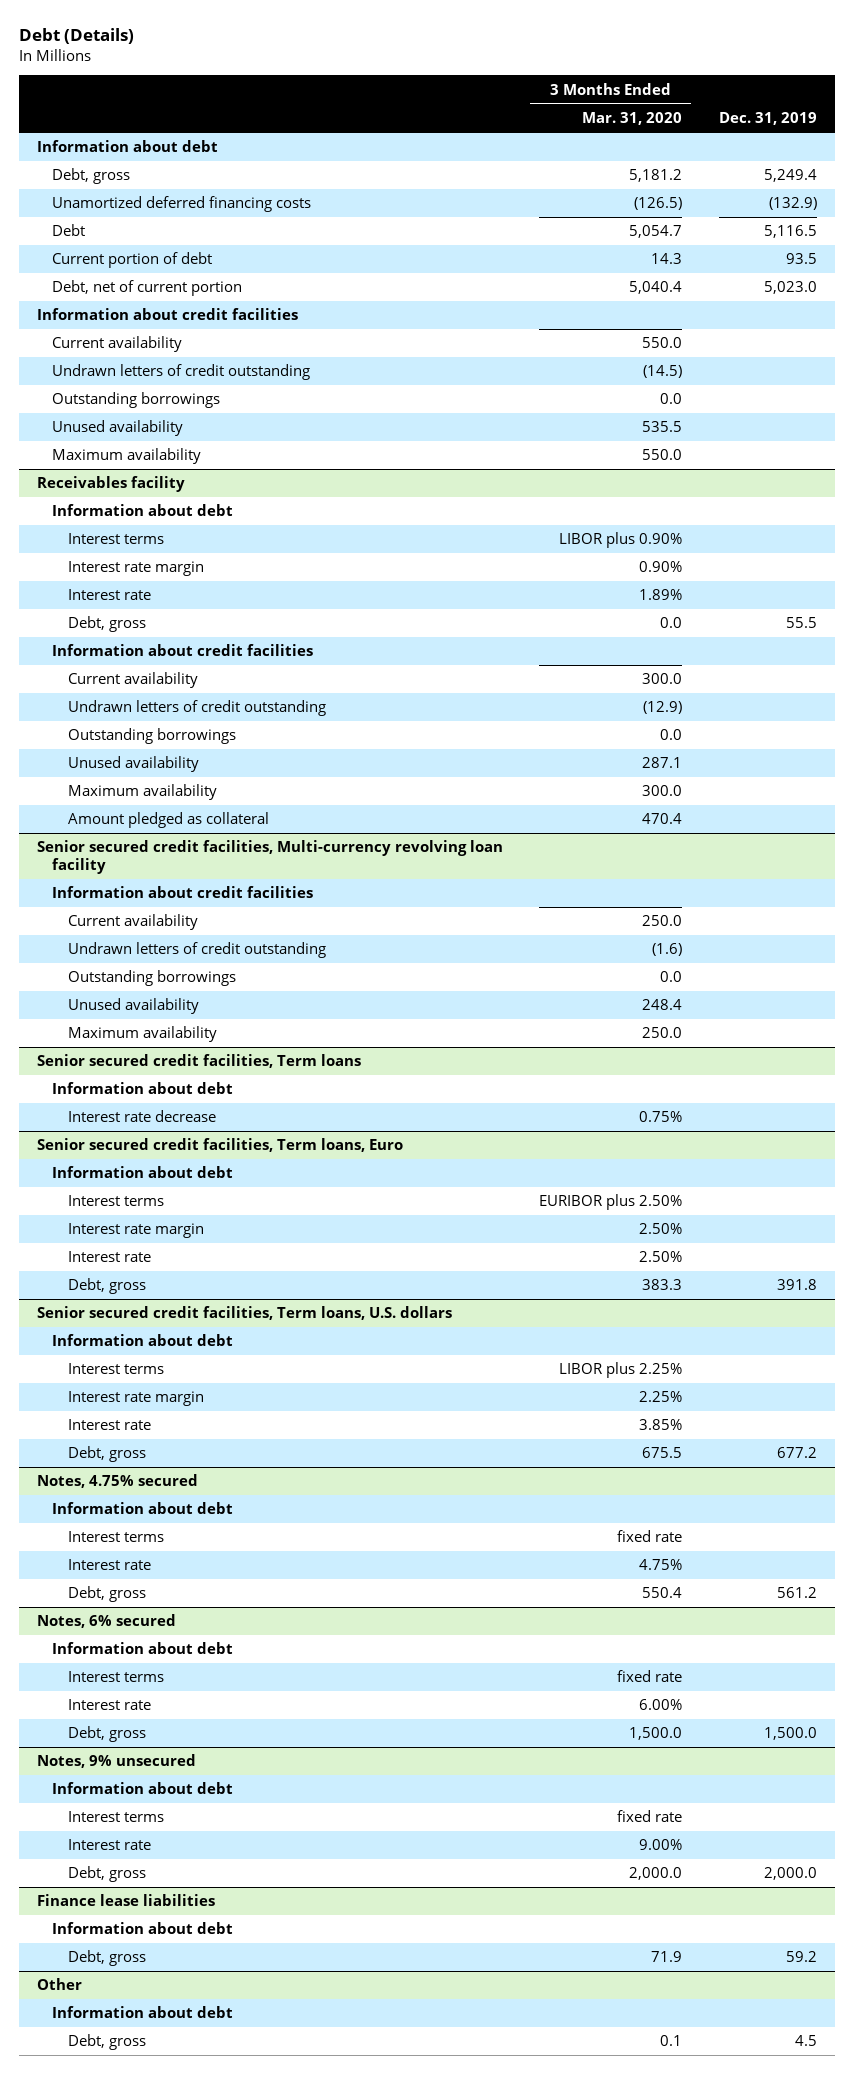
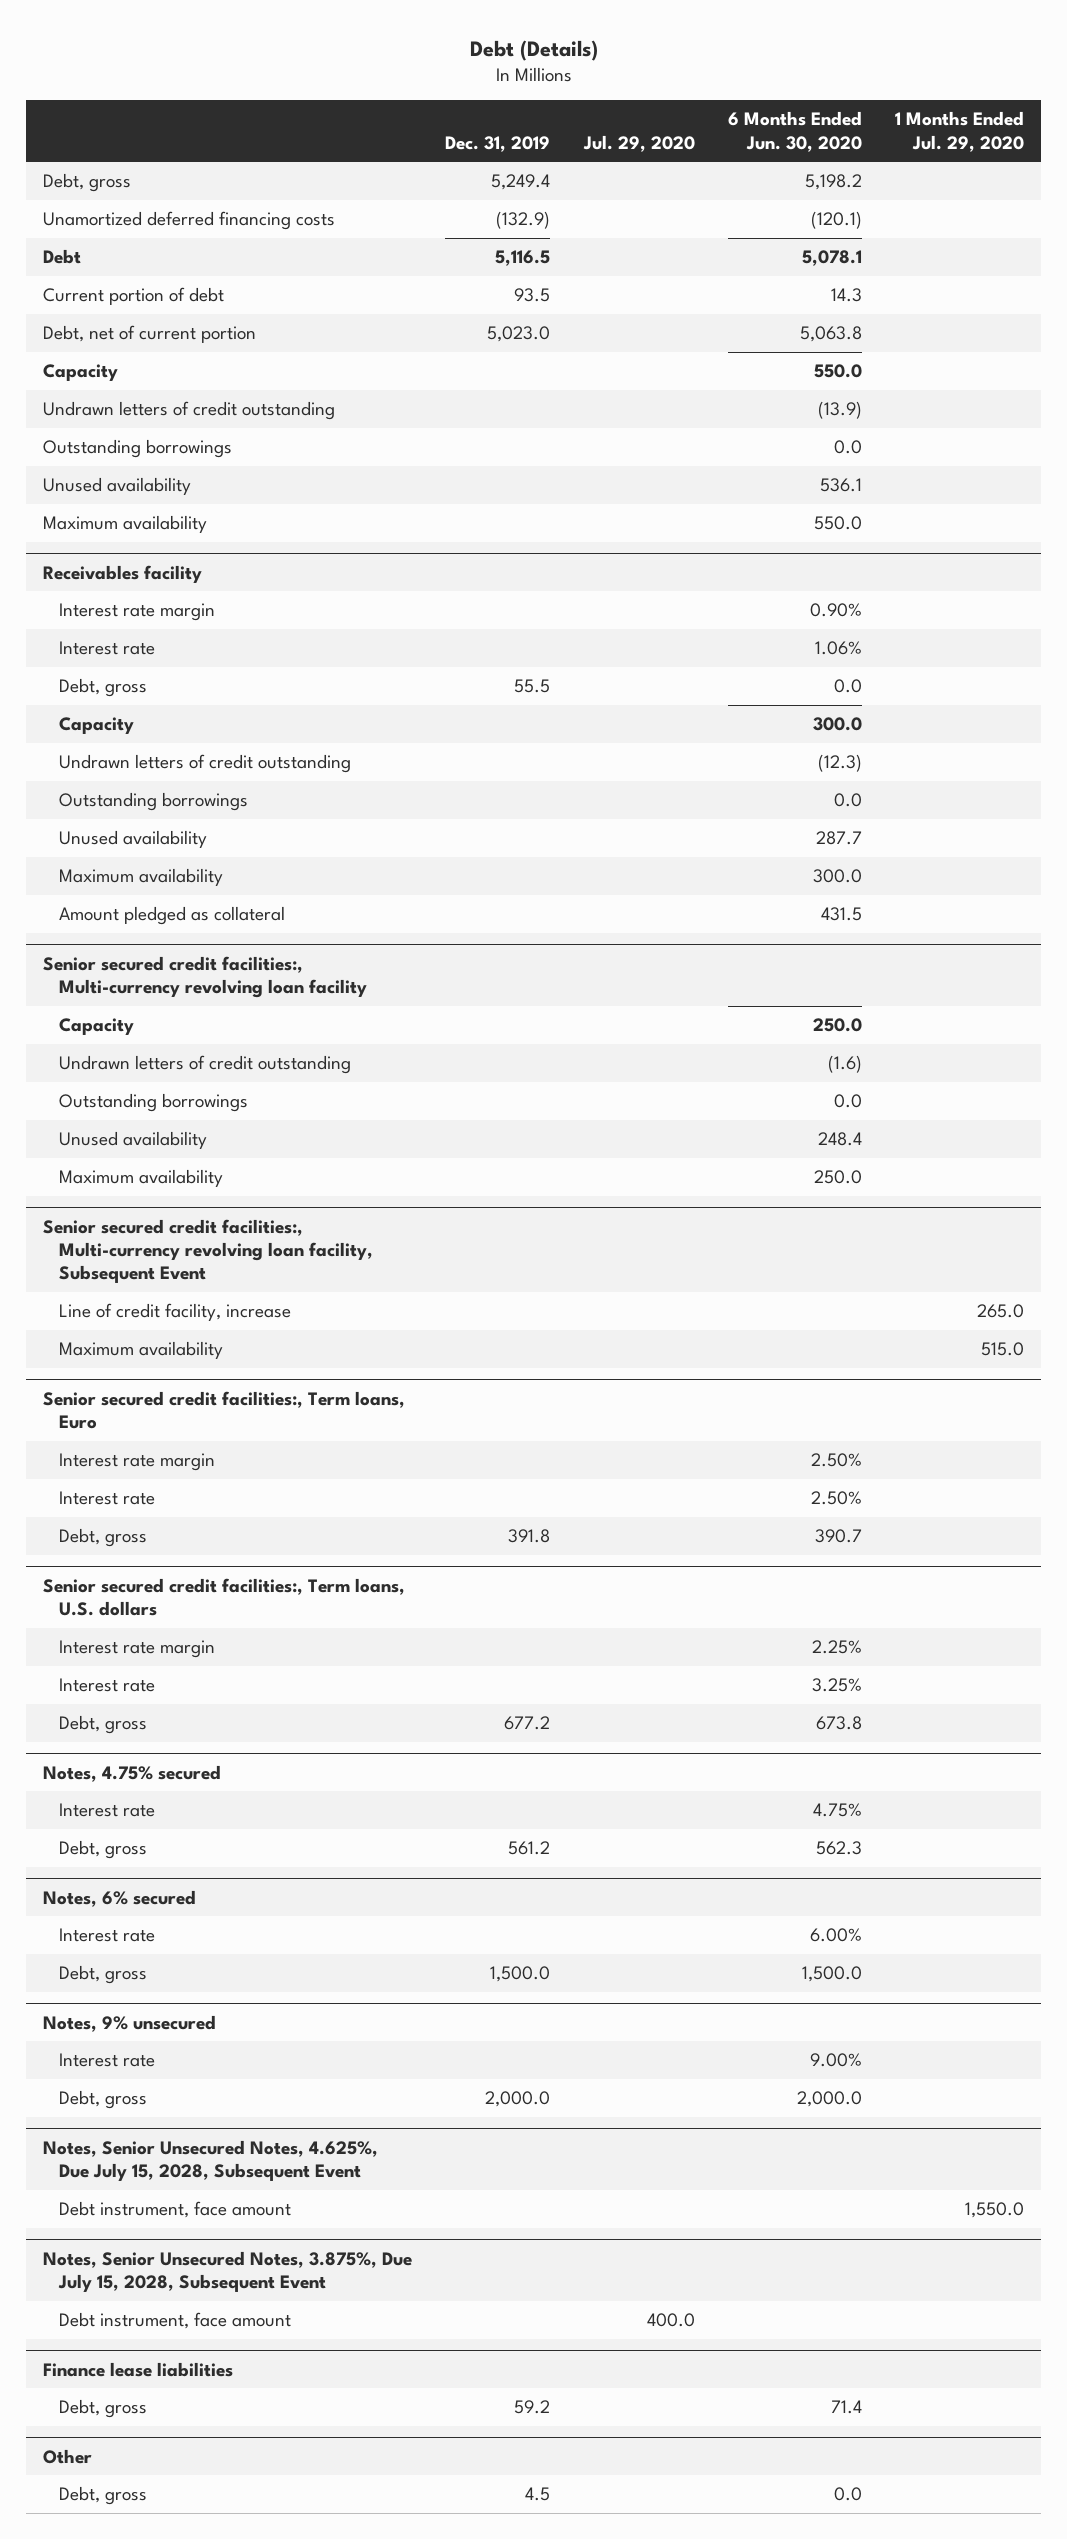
- | 3 Months Ended Mar. 31, 2020 | Dec. 31, 2019
+ | Dec. 31, 2019 | Jul. 29, 2020 | 6 Months Ended Jun. 30, 2020 | 1 Months Ended Jul. 29, 2020
- Information about debt
- Information about credit facilities
- Current availability | 550.0 |
+ Capacity | | | 550.0 |
@ Receivables facility
- Information about debt
- Interest terms | LIBOR plus 0.90% |
- Information about credit facilities
- Current availability | 300.0 |
+ Capacity | | | 300.0 |
- Senior secured credit facilities, Multi-currency revolving loan facility
- Information about credit facilities
- Current availability | 250.0 |
+ Senior secured credit facilities:, Multi-currency revolving loan facility
+ Capacity | | | 250.0 |
- Senior secured credit facilities, Term loans
- Information about debt
- Interest rate decrease | 0.75% |
- Senior secured credit facilities, Term loans, Euro
- Information about debt
- Interest terms | EURIBOR plus 2.50% |
+ Senior secured credit facilities:, Multi-currency revolving loan facility, Subsequent Event
+ Line of credit facility, increase | | | | 265.0
+ Maximum availability | | | | 515.0
+ Senior secured credit facilities:, Term loans, Euro
- Senior secured credit facilities, Term loans, U.S. dollars
- Information about debt
- Interest terms | LIBOR plus 2.25% |
+ Senior secured credit facilities:, Term loans, U.S. dollars
@ Notes, 4.75% secured
- Information about debt
- Interest terms | fixed rate |
@ Notes, 6% secured
- Information about debt
- Interest terms | fixed rate |
@ Notes, 9% unsecured
- Information about debt
- Interest terms | fixed rate |
+ Notes, Senior Unsecured Notes, 4.625%, Due July 15, 2028, Subsequent Event
+ Debt instrument, face amount | | | | 1,550.0
+ Notes, Senior Unsecured Notes, 3.875%, Due July 15, 2028, Subsequent Event
+ Debt instrument, face amount | | 400.0 | |
@ Finance lease liabilities
- Information about debt
@ Other
- Information about debt

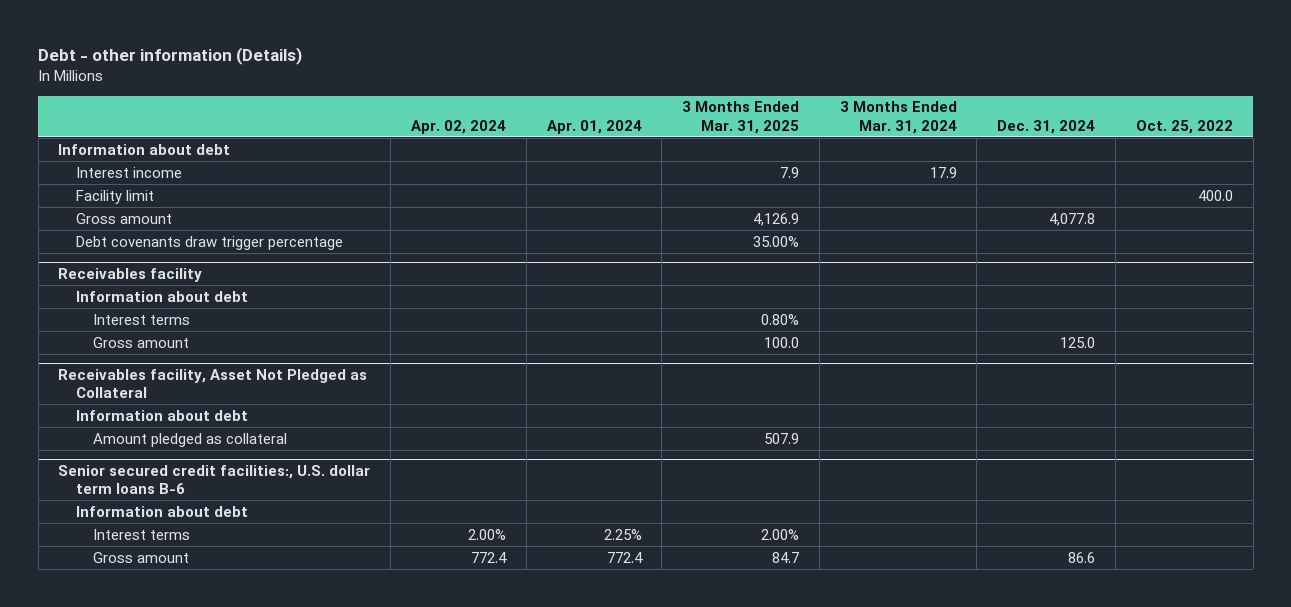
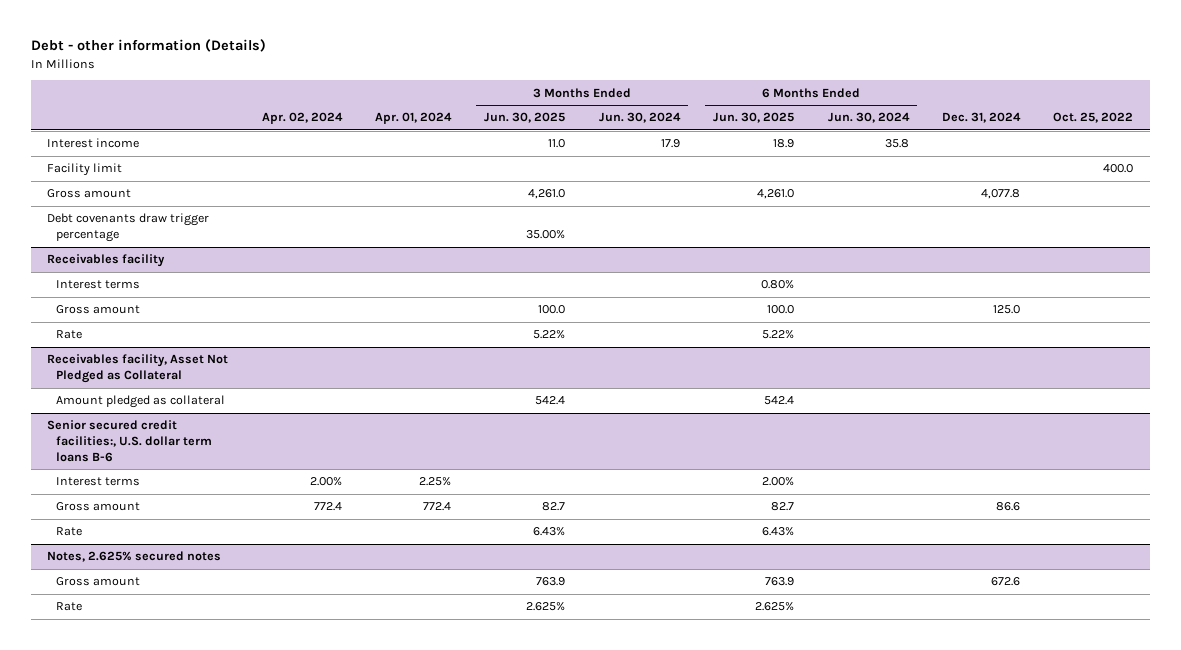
- | Apr. 02, 2024 | Apr. 01, 2024 | 3 Months Ended Mar. 31, 2025 | 3 Months Ended Mar. 31, 2024 | Dec. 31, 2024 | Oct. 25, 2022
+ | Apr. 02, 2024 | Apr. 01, 2024 | 3 Months Ended Jun. 30, 2025 | 3 Months Ended Jun. 30, 2024 | 6 Months Ended Jun. 30, 2025 | 6 Months Ended Jun. 30, 2024 | Dec. 31, 2024 | Oct. 25, 2022
- Information about debt
@ Receivables facility
- Information about debt
+ Rate | | | 5.22% | | 5.22% | | |
@ Receivables facility, Asset Not Pledged as Collateral
- Information about debt
@ Senior secured credit facilities:, U.S. dollar term loans B-6
- Information about debt
+ Rate | | | 6.43% | | 6.43% | | |
+ Notes, 2.625% secured notes
+ Gross amount | | | 763.9 | | 763.9 | | 672.6 |
+ Rate | | | 2.625% | | 2.625% | | |

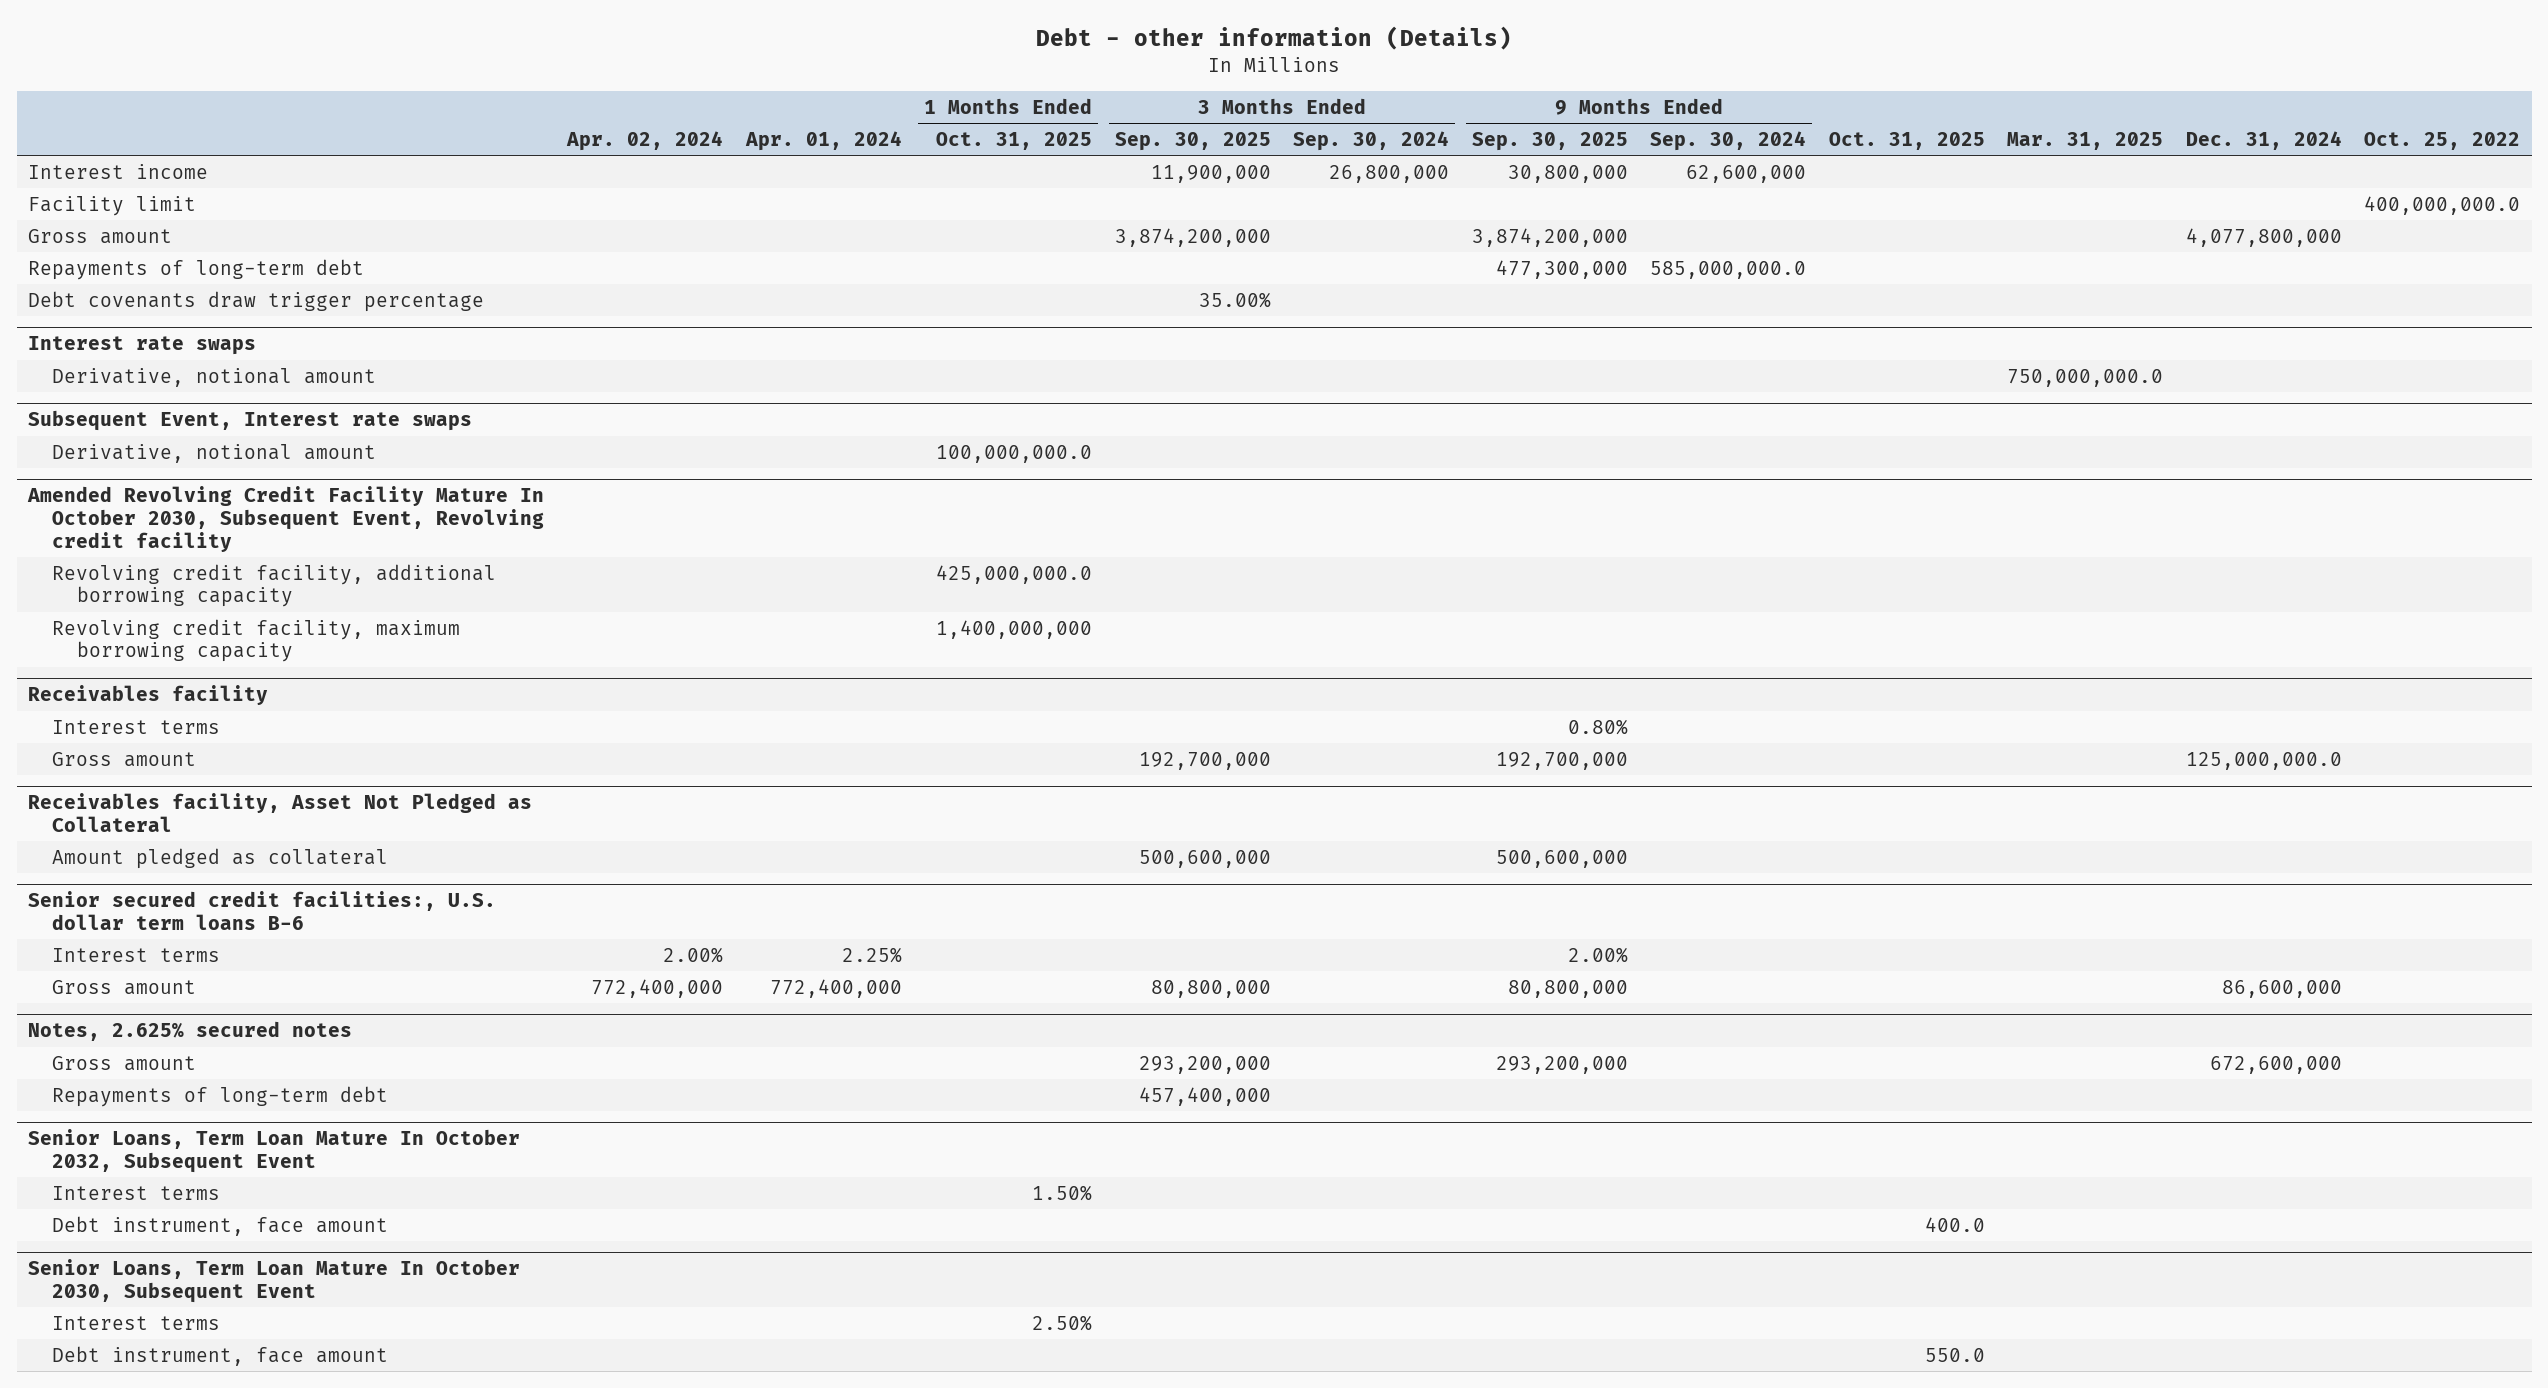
- | Apr. 02, 2024 | Apr. 01, 2024 | 3 Months Ended Jun. 30, 2025 | 3 Months Ended Jun. 30, 2024 | 6 Months Ended Jun. 30, 2025 | 6 Months Ended Jun. 30, 2024 | Dec. 31, 2024 | Oct. 25, 2022
+ | Apr. 02, 2024 | Apr. 01, 2024 | 1 Months Ended Oct. 31, 2025 | 3 Months Ended Sep. 30, 2025 | 3 Months Ended Sep. 30, 2024 | 9 Months Ended Sep. 30, 2025 | 9 Months Ended Sep. 30, 2024 | Oct. 31, 2025 | Mar. 31, 2025 | Dec. 31, 2024 | Oct. 25, 2022
- Facility limit | | | | | | | | 400.0
- Gross amount | | | 4,261.0 | | 4,261.0 | | 4,077.8 |
+ Facility limit | | | | | | | | | | | 400,000,000.0
+ Gross amount | | | | 3,874,200,000 | | 3,874,200,000 | | | | 4,077,800,000 |
+ Repayments of long-term debt | | | | | | 477,300,000 | 585,000,000.0 | | | |
+ Interest rate swaps
+ Derivative, notional amount | | | | | | | | | 750,000,000.0 | |
+ Subsequent Event, Interest rate swaps
+ Derivative, notional amount | | | 100,000,000.0 | | | | | | | |
+ Amended Revolving Credit Facility Mature In October 2030, Subsequent Event, Revolving credit facility
+ Revolving credit facility, additional borrowing capacity | | | 425,000,000.0 | | | | | | | |
+ Revolving credit facility, maximum borrowing capacity | | | 1,400,000,000 | | | | | | | |
@ Receivables facility
- Gross amount | | | 100.0 | | 100.0 | | 125.0 |
- Rate | | | 5.22% | | 5.22% | | |
+ Gross amount | | | | 192,700,000 | | 192,700,000 | | | | 125,000,000.0 |
@ Senior secured credit facilities:, U.S. dollar term loans B-6
- Gross amount | 772.4 | 772.4 | 82.7 | | 82.7 | | 86.6 |
- Rate | | | 6.43% | | 6.43% | | |
+ Gross amount | 772,400,000 | 772,400,000 | | 80,800,000 | | 80,800,000 | | | | 86,600,000 |
@ Notes, 2.625% secured notes
- Gross amount | | | 763.9 | | 763.9 | | 672.6 |
- Rate | | | 2.625% | | 2.625% | | |
+ Gross amount | | | | 293,200,000 | | 293,200,000 | | | | 672,600,000 |
+ Repayments of long-term debt | | | | 457,400,000 | | | | | | |
+ Senior Loans, Term Loan Mature In October 2032, Subsequent Event
+ Interest terms | | | 1.50% | | | | | | | |
+ Debt instrument, face amount | | | | | | | | 400.0 | | |
+ Senior Loans, Term Loan Mature In October 2030, Subsequent Event
+ Interest terms | | | 2.50% | | | | | | | |
+ Debt instrument, face amount | | | | | | | | 550.0 | | |

